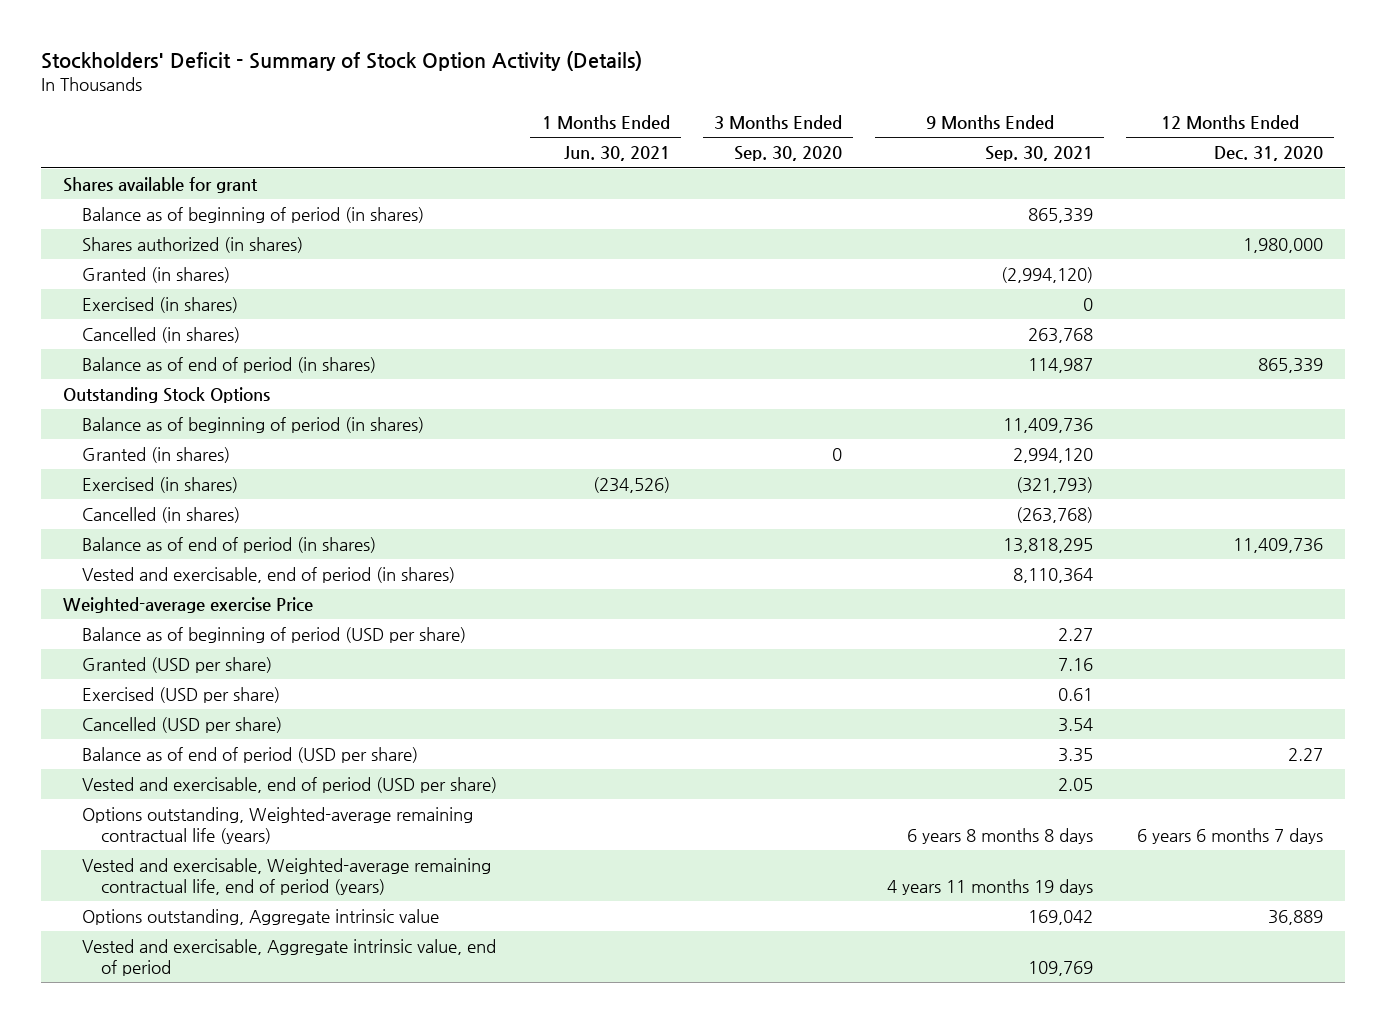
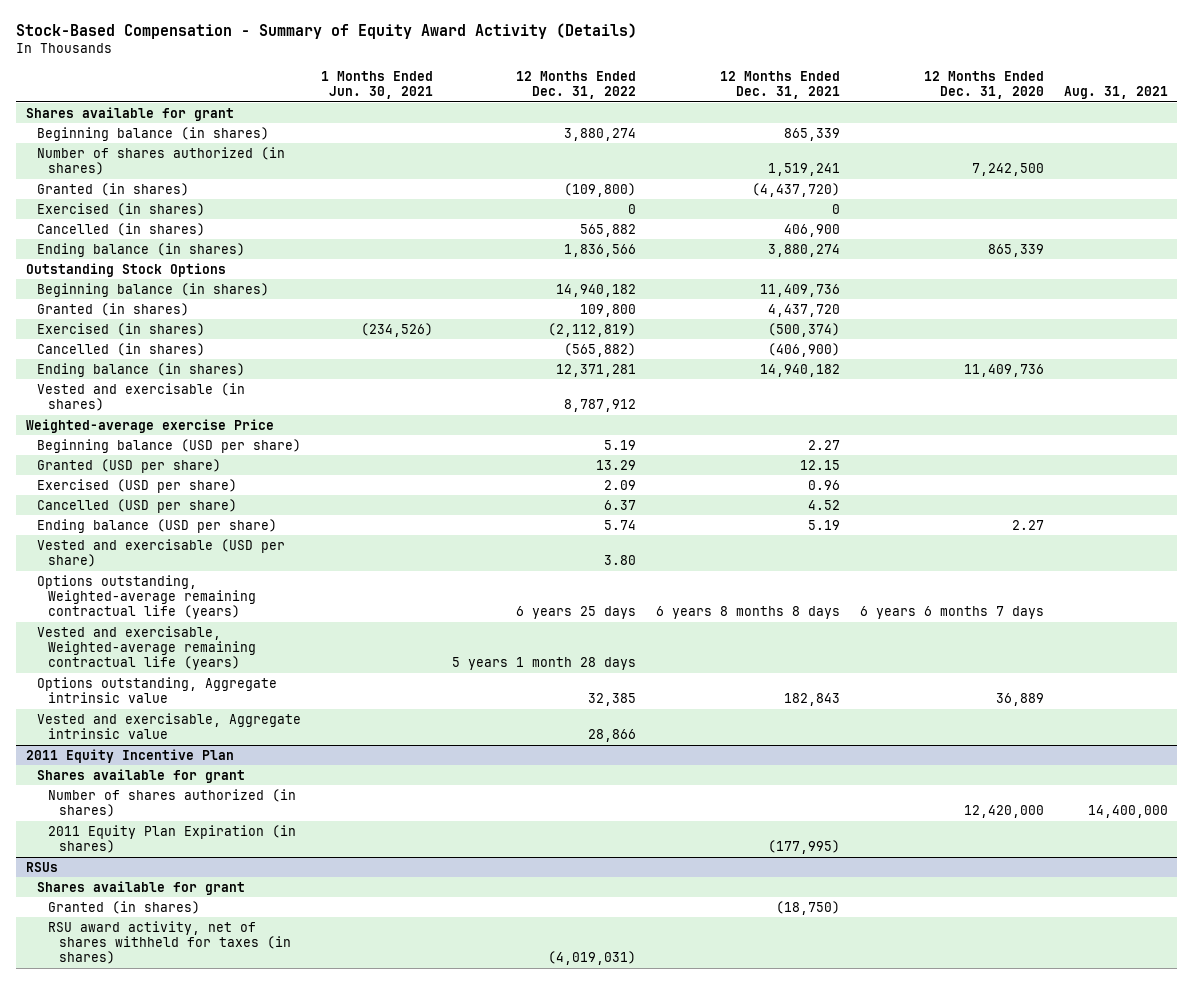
- Stockholders' Deficit - Summary of Stock Option Activity (Details)
+ Stock-Based Compensation - Summary of Equity Award Activity (Details)
- | 1 Months Ended Jun. 30, 2021 | 3 Months Ended Sep. 30, 2020 | 9 Months Ended Sep. 30, 2021 | 12 Months Ended Dec. 31, 2020
+ | 1 Months Ended Jun. 30, 2021 | 12 Months Ended Dec. 31, 2022 | 12 Months Ended Dec. 31, 2021 | 12 Months Ended Dec. 31, 2020 | Aug. 31, 2021
- Balance as of beginning of period (in shares) | | | 865,339 |
- Shares authorized (in shares) | | | | 1,980,000
+ Beginning balance (in shares) | | 3,880,274 | 865,339 | |
+ Number of shares authorized (in shares) | | | 1,519,241 | 7,242,500 |
- Balance as of end of period (in shares) | | | 114,987 | 865,339
+ Ending balance (in shares) | | 1,836,566 | 3,880,274 | 865,339 |
- Balance as of beginning of period (in shares) | | | 11,409,736 |
+ Beginning balance (in shares) | | 14,940,182 | 11,409,736 | |
- Balance as of end of period (in shares) | | | 13,818,295 | 11,409,736
- Vested and exercisable, end of period (in shares) | | | 8,110,364 |
+ Ending balance (in shares) | | 12,371,281 | 14,940,182 | 11,409,736 |
+ Vested and exercisable (in shares) | | 8,787,912 | | |
- Balance as of beginning of period (USD per share) | | | 2.27 |
+ Beginning balance (USD per share) | | 5.19 | 2.27 | |
- Balance as of end of period (USD per share) | | | 3.35 | 2.27
- Vested and exercisable, end of period (USD per share) | | | 2.05 |
+ Ending balance (USD per share) | | 5.74 | 5.19 | 2.27 |
+ Vested and exercisable (USD per share) | | 3.80 | | |
- Vested and exercisable, Weighted-average remaining contractual life, end of period (years) | | | 4 years 11 months 19 days |
+ Vested and exercisable, Weighted-average remaining contractual life (years) | | 5 years 1 month 28 days | | |
- Vested and exercisable, Aggregate intrinsic value, end of period | | | 109,769 |
+ Vested and exercisable, Aggregate intrinsic value | | 28,866 | | |
+ 2011 Equity Incentive Plan
+ Shares available for grant
+ Number of shares authorized (in shares) | | | | 12,420,000 | 14,400,000
+ 2011 Equity Plan Expiration (in shares) | | | (177,995) | |
+ RSUs
+ Shares available for grant
+ Granted (in shares) | | | (18,750) | |
+ RSU award activity, net of shares withheld for taxes (in shares) | | (4,019,031) | | |

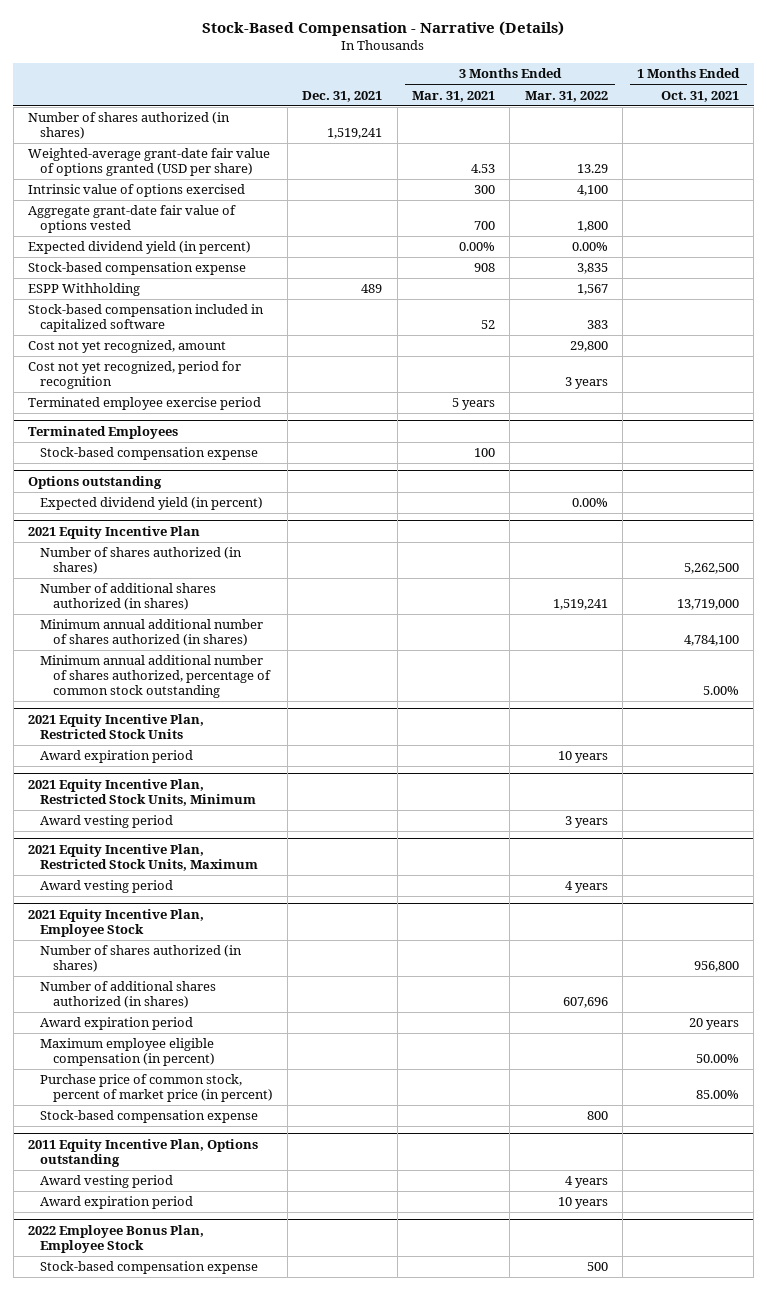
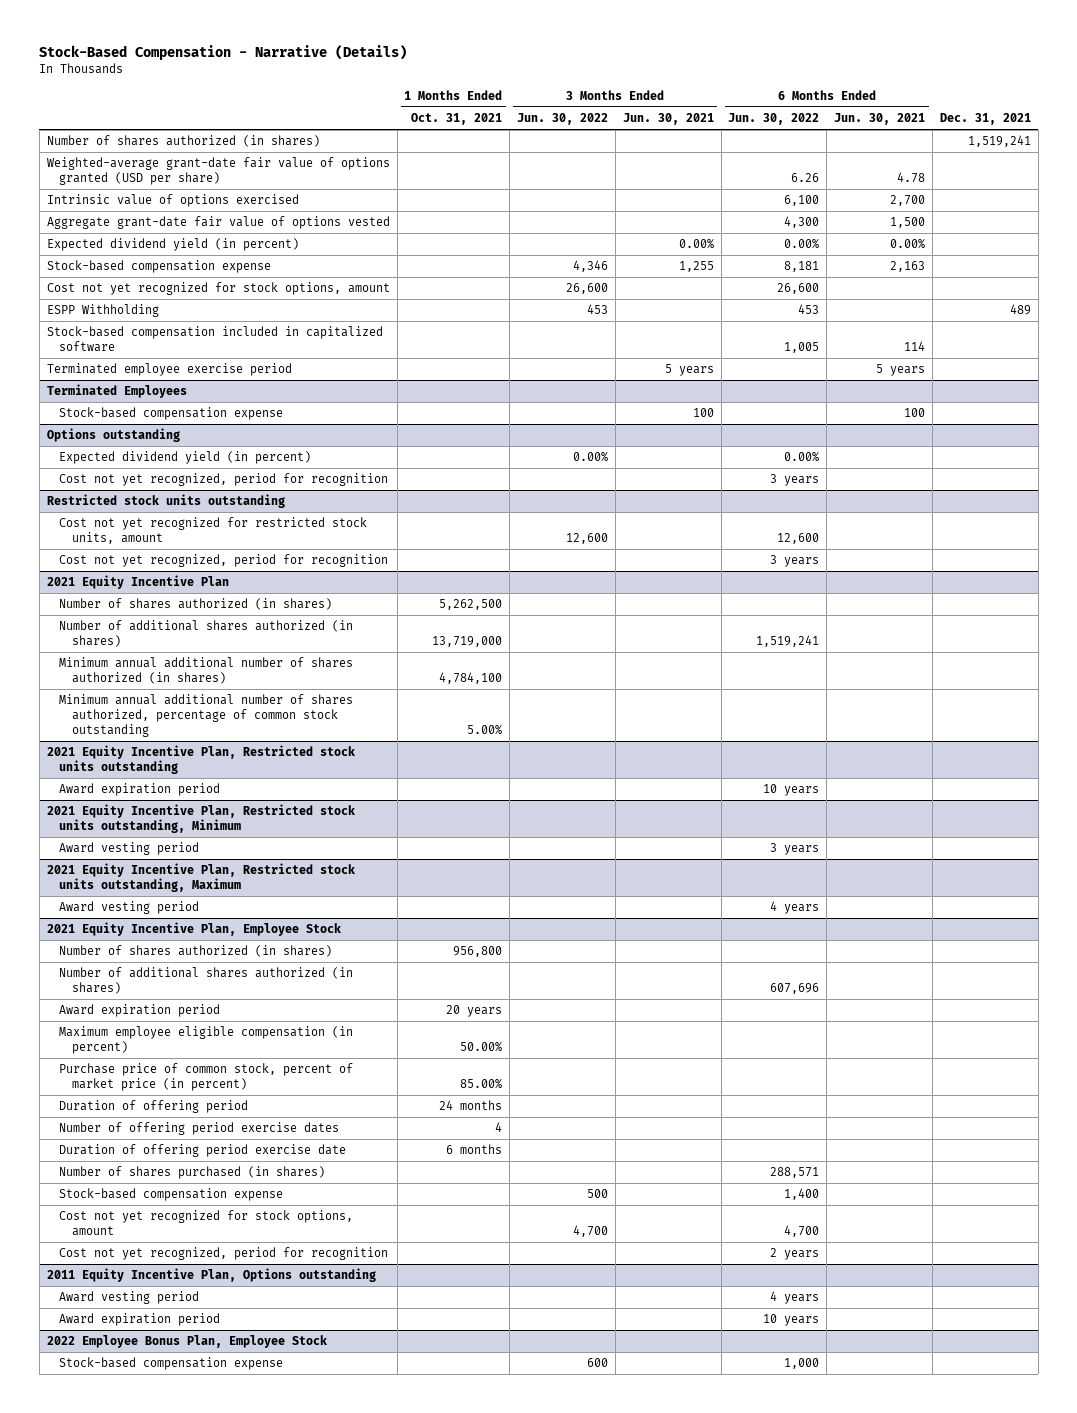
- | Dec. 31, 2021 | 3 Months Ended Mar. 31, 2021 | 3 Months Ended Mar. 31, 2022 | 1 Months Ended Oct. 31, 2021
+ | 1 Months Ended Oct. 31, 2021 | 3 Months Ended Jun. 30, 2022 | 3 Months Ended Jun. 30, 2021 | 6 Months Ended Jun. 30, 2022 | 6 Months Ended Jun. 30, 2021 | Dec. 31, 2021
+ Cost not yet recognized for stock options, amount | | 26,600 | | 26,600 | |
- Cost not yet recognized, amount | | | 29,800 |
- Cost not yet recognized, period for recognition | | | 3 years |
@ Options outstanding
+ Cost not yet recognized, period for recognition | | | | 3 years | |
+ Restricted stock units outstanding
+ Cost not yet recognized for restricted stock units, amount | | 12,600 | | 12,600 | |
+ Cost not yet recognized, period for recognition | | | | 3 years | |
- 2021 Equity Incentive Plan, Restricted Stock Units
+ 2021 Equity Incentive Plan, Restricted stock units outstanding
- 2021 Equity Incentive Plan, Restricted Stock Units, Minimum
+ 2021 Equity Incentive Plan, Restricted stock units outstanding, Minimum
- 2021 Equity Incentive Plan, Restricted Stock Units, Maximum
+ 2021 Equity Incentive Plan, Restricted stock units outstanding, Maximum
@ 2021 Equity Incentive Plan, Employee Stock
+ Duration of offering period | 24 months | | | | |
+ Number of offering period exercise dates | 4 | | | | |
+ Duration of offering period exercise date | 6 months | | | | |
+ Number of shares purchased (in shares) | | | | 288,571 | |
+ Cost not yet recognized for stock options, amount | | 4,700 | | 4,700 | |
+ Cost not yet recognized, period for recognition | | | | 2 years | |

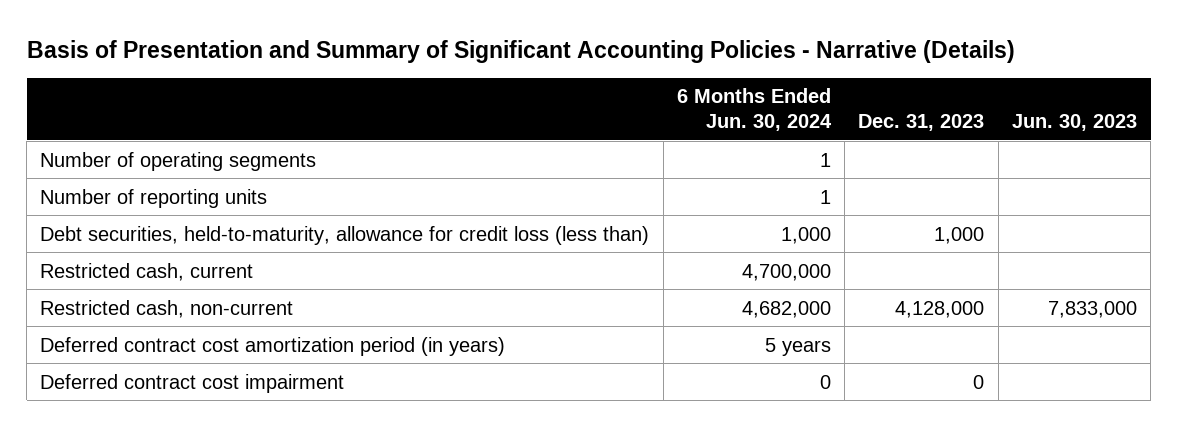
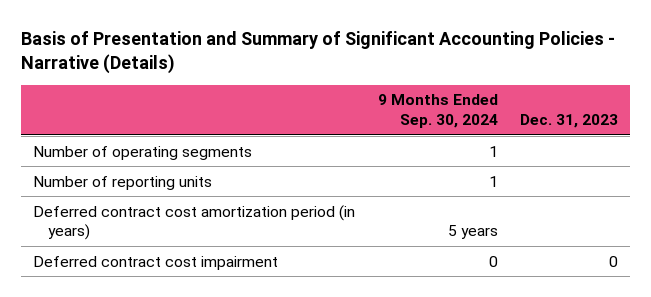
- | 6 Months Ended Jun. 30, 2024 | Dec. 31, 2023 | Jun. 30, 2023
+ | 9 Months Ended Sep. 30, 2024 | Dec. 31, 2023
- Debt securities, held-to-maturity, allowance for credit loss (less than) | 1,000 | 1,000 |
- Restricted cash, current | 4,700,000 | |
- Restricted cash, non-current | 4,682,000 | 4,128,000 | 7,833,000

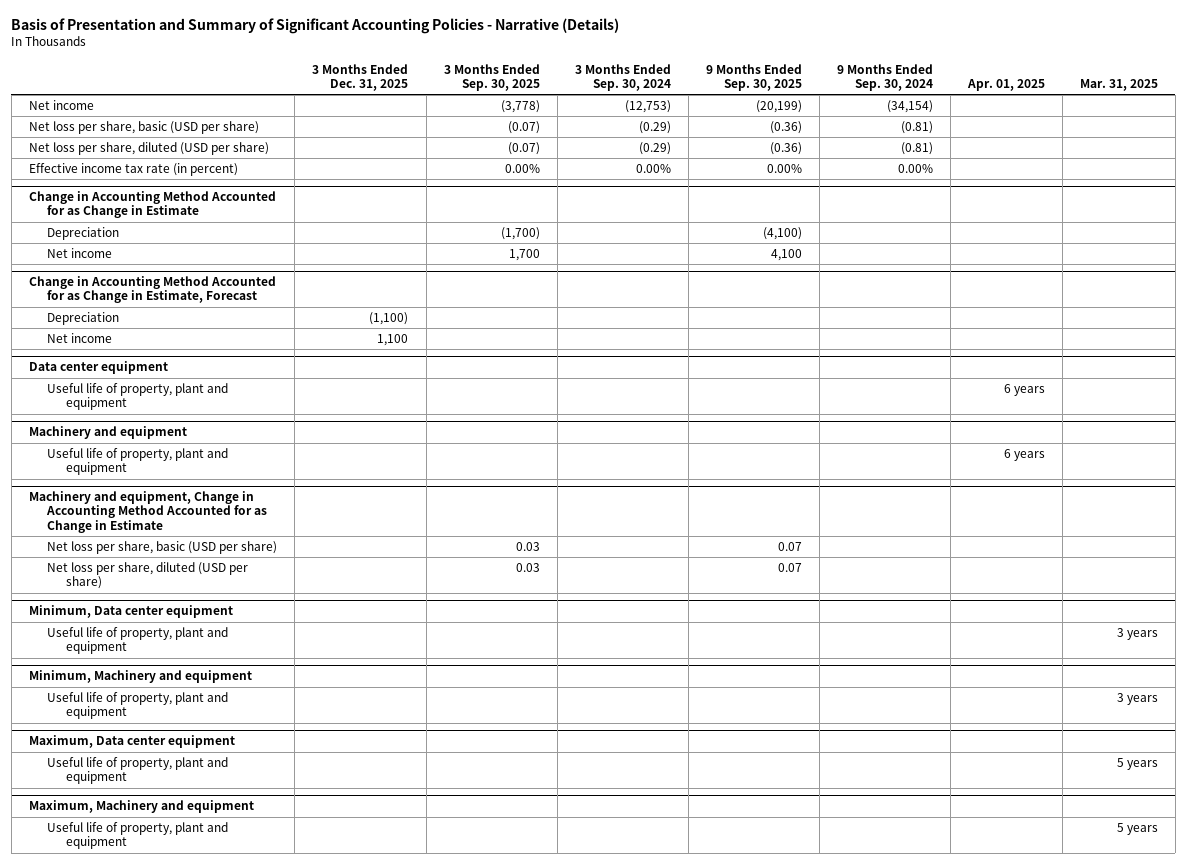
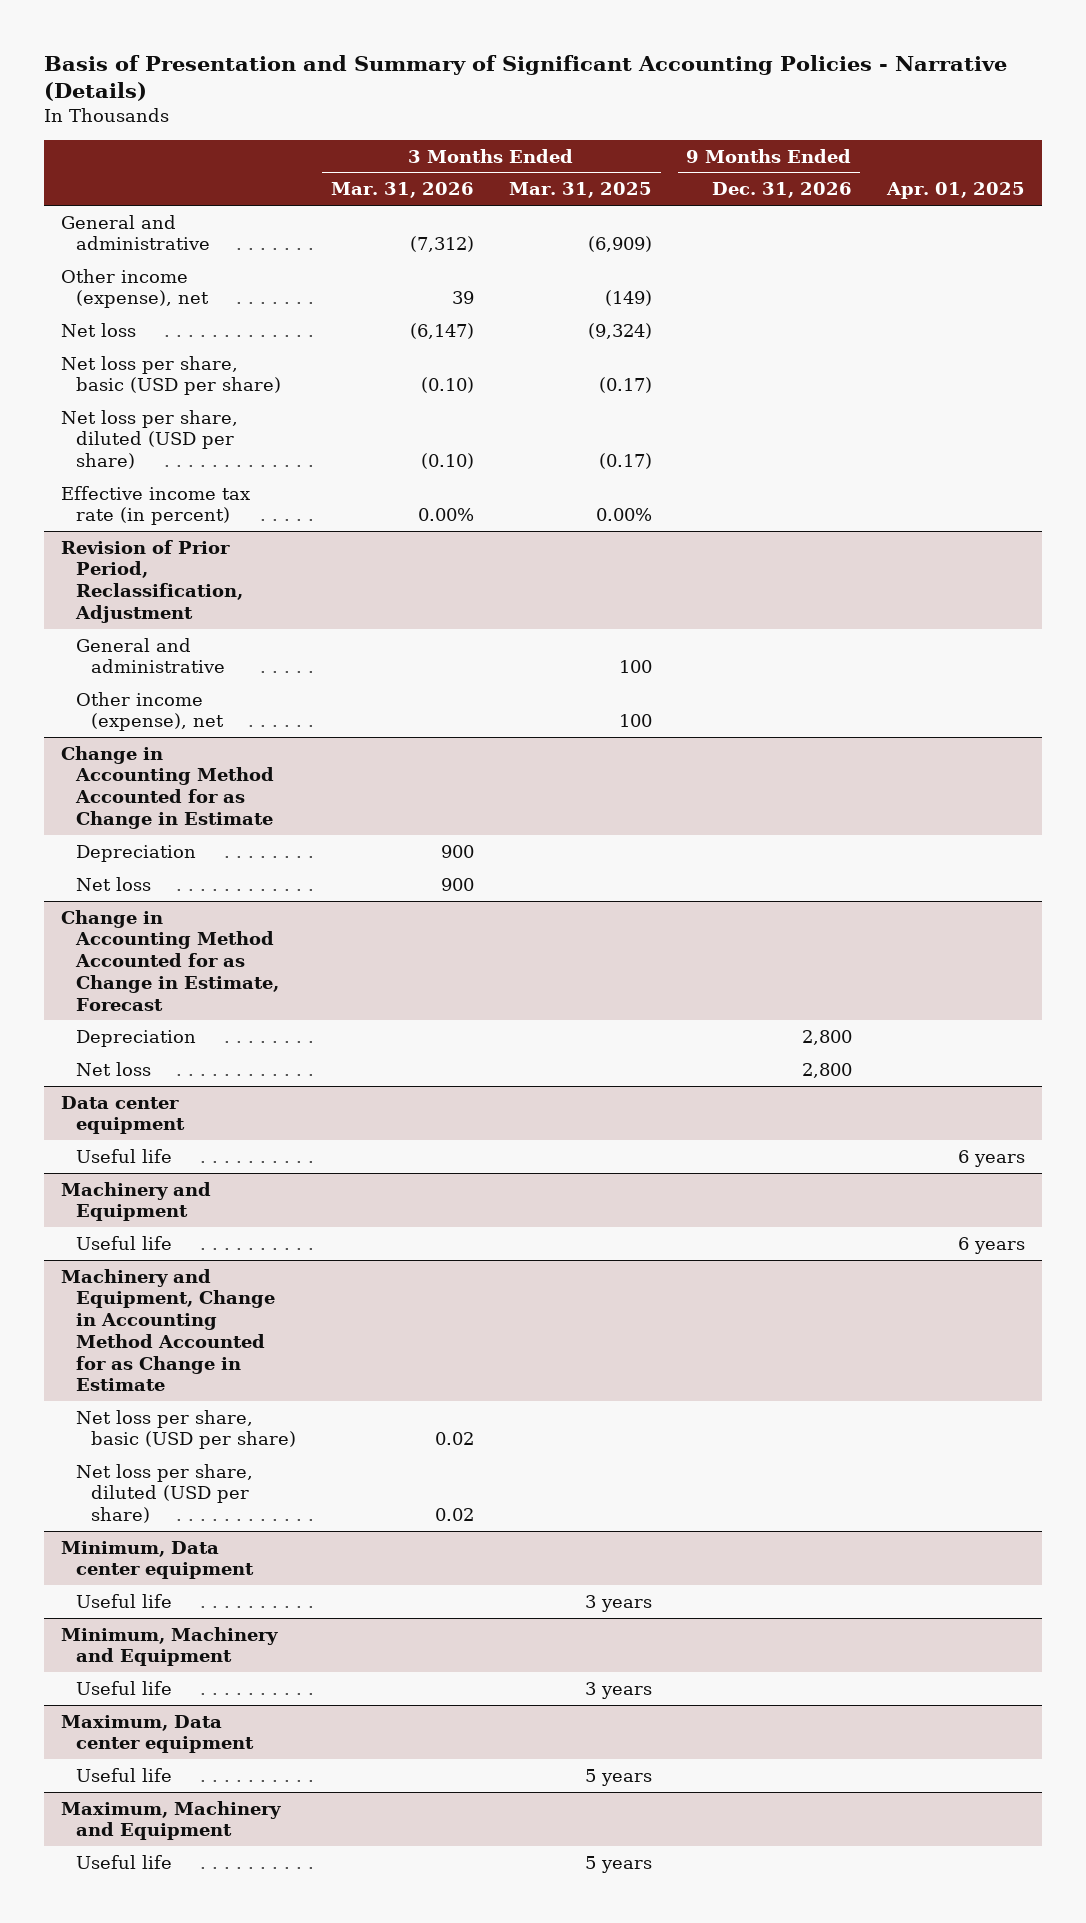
- | 3 Months Ended Dec. 31, 2025 | 3 Months Ended Sep. 30, 2025 | 3 Months Ended Sep. 30, 2024 | 9 Months Ended Sep. 30, 2025 | 9 Months Ended Sep. 30, 2024 | Apr. 01, 2025 | Mar. 31, 2025
+ | 3 Months Ended Mar. 31, 2026 | 3 Months Ended Mar. 31, 2025 | 9 Months Ended Dec. 31, 2026 | Apr. 01, 2025
- Net income | | (3,778) | (12,753) | (20,199) | (34,154) | |
+ General and administrative | (7,312) | (6,909) | |
+ Other income (expense), net | 39 | (149) | |
+ Net loss | (6,147) | (9,324) | |
+ Revision of Prior Period, Reclassification, Adjustment
+ General and administrative | | 100 | |
+ Other income (expense), net | | 100 | |
@ Change in Accounting Method Accounted for as Change in Estimate
- Net income | | 1,700 | | 4,100 | | |
+ Net loss | 900 | | |
@ Change in Accounting Method Accounted for as Change in Estimate, Forecast
- Net income | 1,100 | | | | | |
+ Net loss | | | 2,800 |
@ Data center equipment
- Useful life of property, plant and equipment | | | | | | 6 years |
- Machinery and equipment
- Useful life of property, plant and equipment | | | | | | 6 years |
- Machinery and equipment, Change in Accounting Method Accounted for as Change in Estimate
@ Data center equipment
+ Useful life | | | | 6 years
+ Machinery and Equipment
+ Useful life | | | | 6 years
+ Machinery and Equipment, Change in Accounting Method Accounted for as Change in Estimate
@ Minimum, Data center equipment
- Useful life of property, plant and equipment | | | | | | | 3 years
- Minimum, Machinery and equipment
- Useful life of property, plant and equipment | | | | | | | 3 years
@ Minimum, Data center equipment
+ Useful life | | 3 years | |
+ Minimum, Machinery and Equipment
+ Useful life | | 3 years | |
@ Maximum, Data center equipment
- Useful life of property, plant and equipment | | | | | | | 5 years
- Maximum, Machinery and equipment
- Useful life of property, plant and equipment | | | | | | | 5 years
@ Maximum, Data center equipment
+ Useful life | | 5 years | |
+ Maximum, Machinery and Equipment
+ Useful life | | 5 years | |

